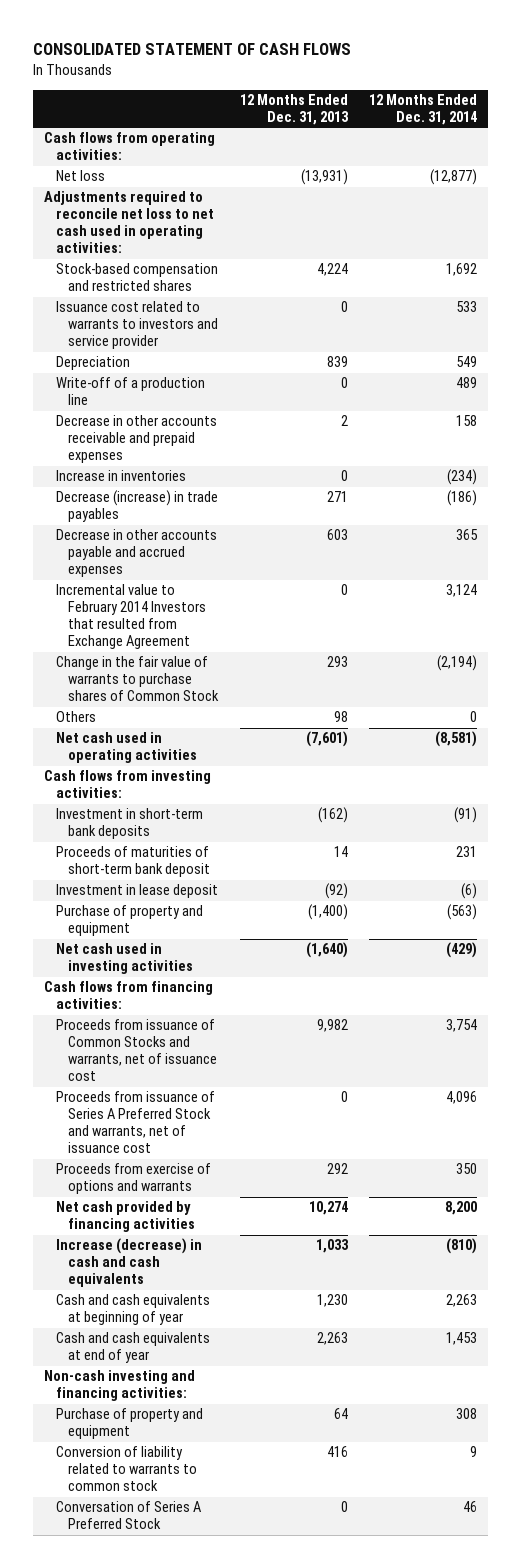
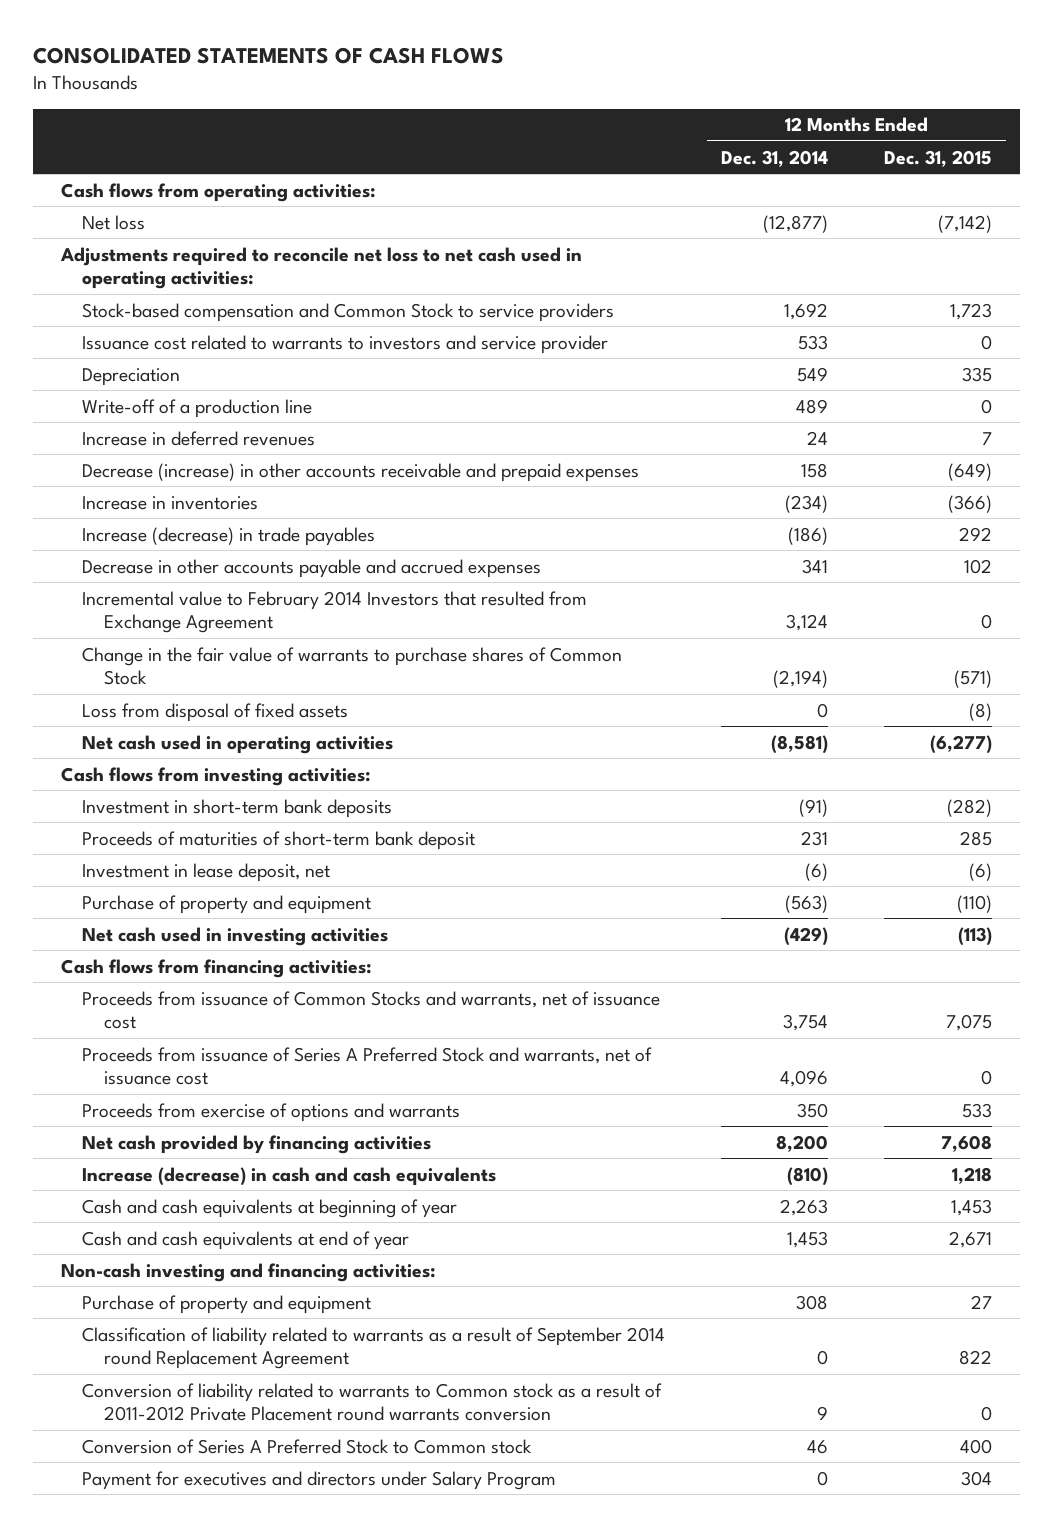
- CONSOLIDATED STATEMENT OF CASH FLOWS
+ CONSOLIDATED STATEMENTS OF CASH FLOWS
- | 12 Months Ended Dec. 31, 2013 | 12 Months Ended Dec. 31, 2014
+ | 12 Months Ended Dec. 31, 2014 | 12 Months Ended Dec. 31, 2015
- Stock-based compensation and restricted shares | 4,224 | 1,692
+ Stock-based compensation and Common Stock to service providers | 1,692 | 1,723
- Decrease in other accounts receivable and prepaid expenses | 2 | 158
+ Increase in deferred revenues | 24 | 7
+ Decrease (increase) in other accounts receivable and prepaid expenses | 158 | (649)
- Decrease (increase) in trade payables | 271 | (186)
- Decrease in other accounts payable and accrued expenses | 603 | 365
+ Increase (decrease) in trade payables | (186) | 292
+ Decrease in other accounts payable and accrued expenses | 341 | 102
- Others | 98 | 0
+ Loss from disposal of fixed assets | 0 | (8)
- Investment in lease deposit | (92) | (6)
+ Investment in lease deposit, net | (6) | (6)
- Conversion of liability related to warrants to common stock | 416 | 9
- Conversation of Series A Preferred Stock | 0 | 46
+ Classification of liability related to warrants as a result of September 2014 round Replacement Agreement | 0 | 822
+ Conversion of liability related to warrants to Common stock as a result of 2011-2012 Private Placement round warrants conversion | 9 | 0
+ Conversion of Series A Preferred Stock to Common stock | 46 | 400
+ Payment for executives and directors under Salary Program | 0 | 304

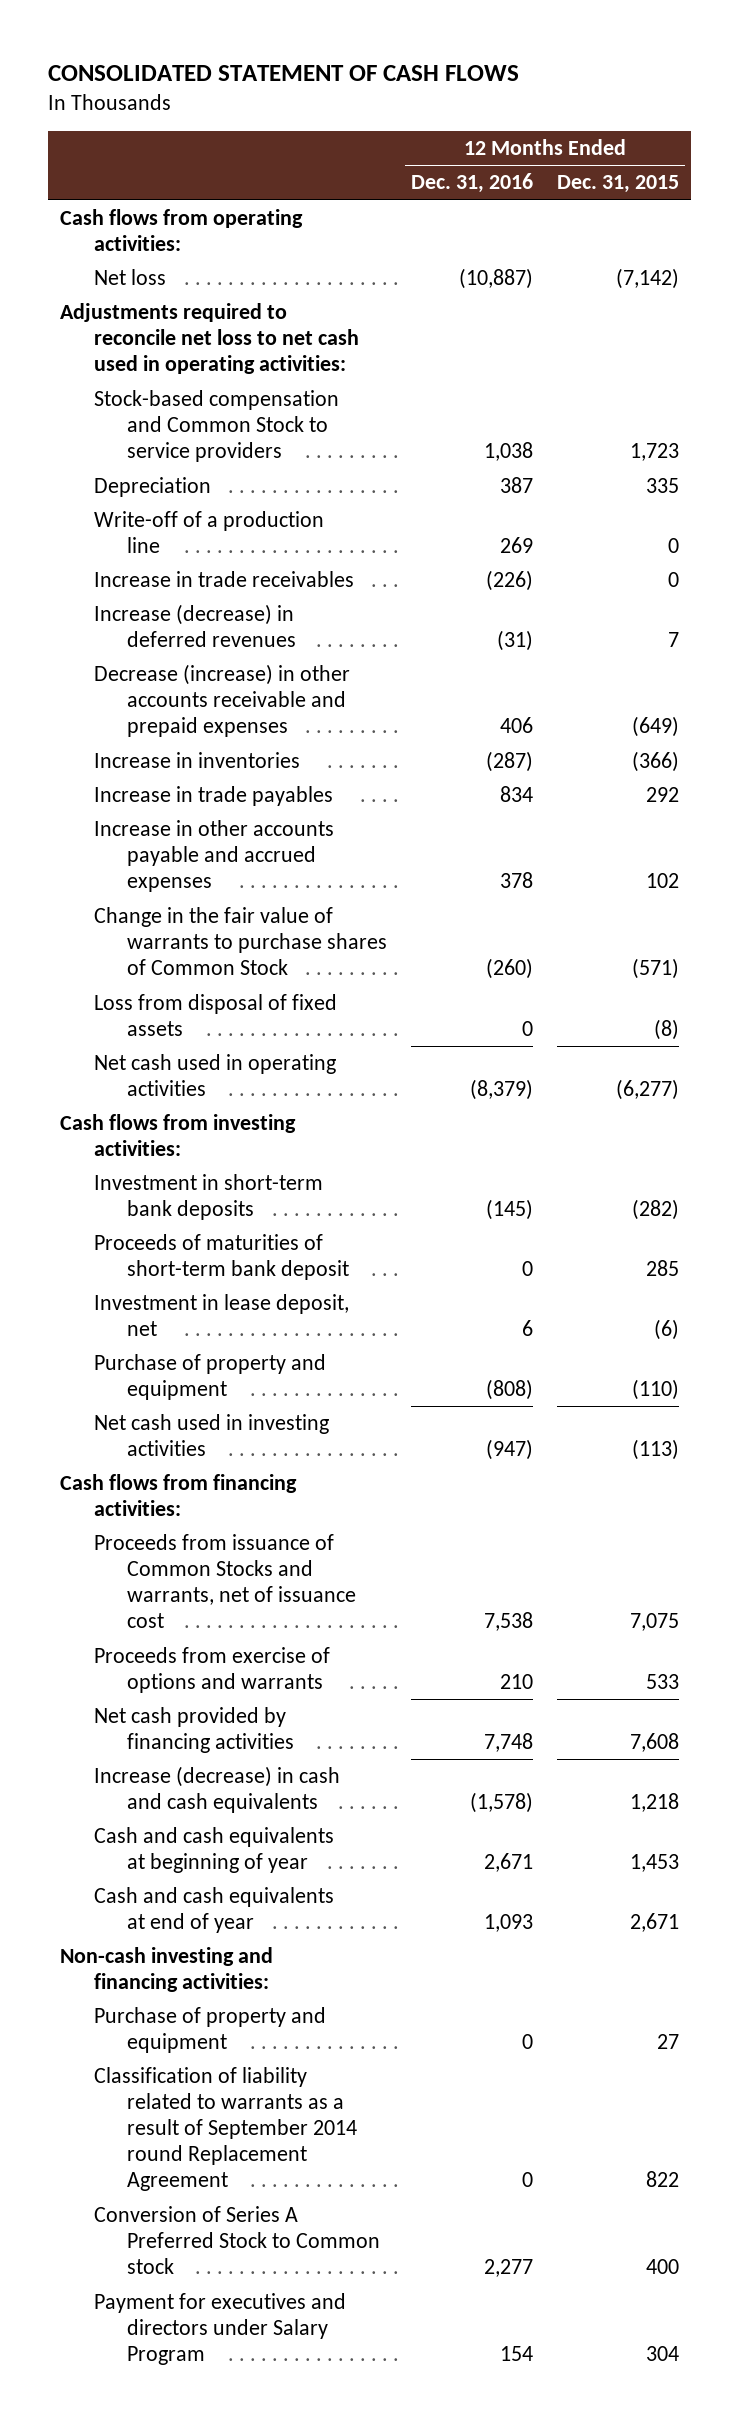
- CONSOLIDATED STATEMENTS OF CASH FLOWS
+ CONSOLIDATED STATEMENT OF CASH FLOWS
- | 12 Months Ended Dec. 31, 2014 | 12 Months Ended Dec. 31, 2015
+ | 12 Months Ended Dec. 31, 2016 | 12 Months Ended Dec. 31, 2015
- Issuance cost related to warrants to investors and service provider | 533 | 0
- Increase in deferred revenues | 24 | 7
+ Increase in trade receivables | (226) | 0
+ Increase (decrease) in deferred revenues | (31) | 7
- Increase (decrease) in trade payables | (186) | 292
- Decrease in other accounts payable and accrued expenses | 341 | 102
- Incremental value to February 2014 Investors that resulted from Exchange Agreement | 3,124 | 0
+ Increase in trade payables | 834 | 292
+ Increase in other accounts payable and accrued expenses | 378 | 102
- Proceeds from issuance of Series A Preferred Stock and warrants, net of issuance cost | 4,096 | 0
- Conversion of liability related to warrants to Common stock as a result of 2011-2012 Private Placement round warrants conversion | 9 | 0

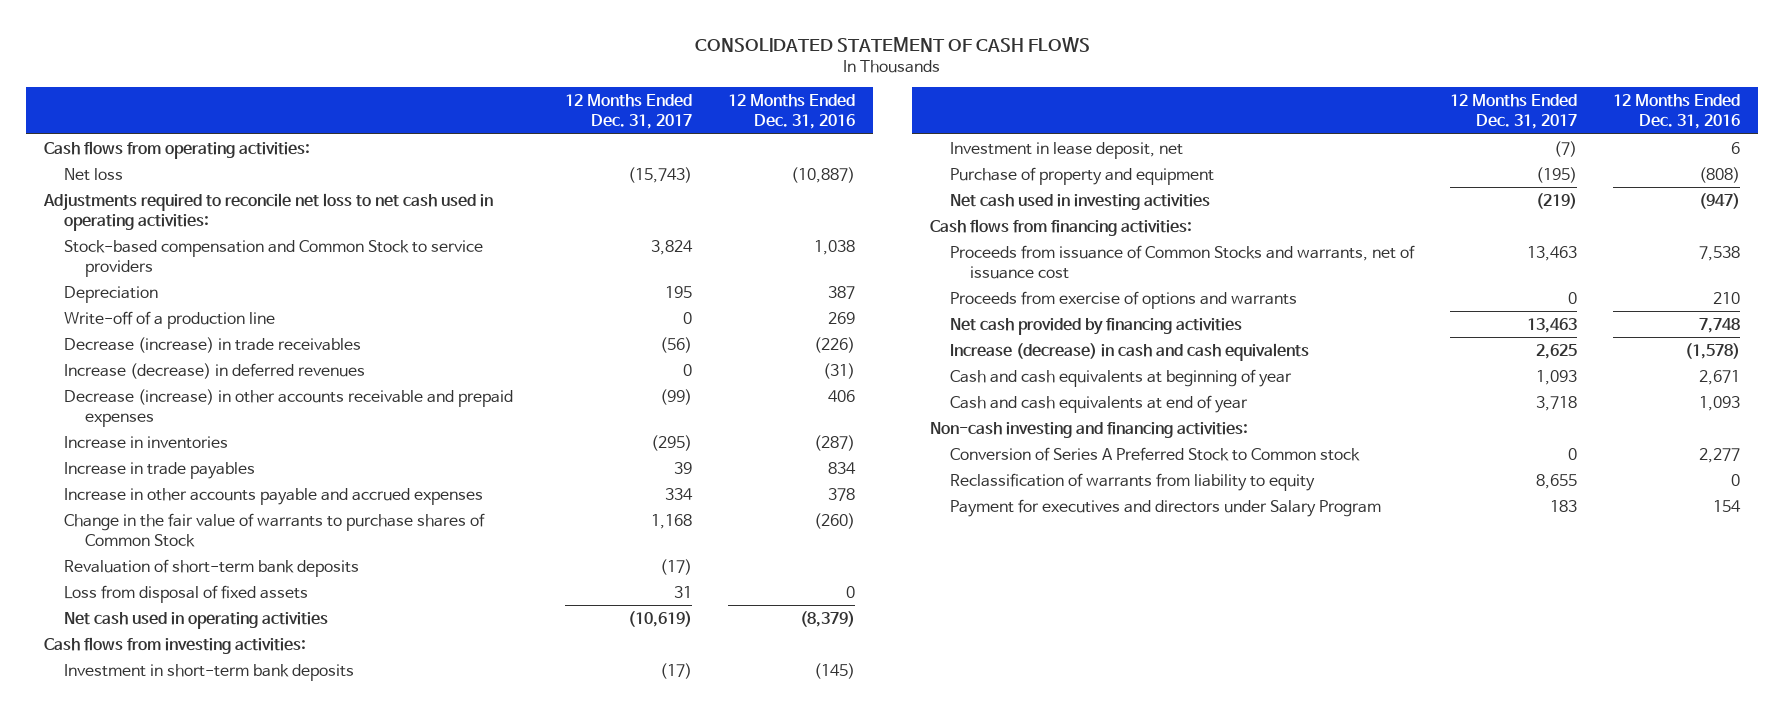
- | 12 Months Ended Dec. 31, 2016 | 12 Months Ended Dec. 31, 2015
+ | 12 Months Ended Dec. 31, 2017 | 12 Months Ended Dec. 31, 2016
- Increase in trade receivables | (226) | 0
+ Decrease (increase) in trade receivables | (56) | (226)
+ Revaluation of short-term bank deposits | (17) |
- Proceeds of maturities of short-term bank deposit | 0 | 285
- Purchase of property and equipment | 0 | 27
- Classification of liability related to warrants as a result of September 2014 round Replacement Agreement | 0 | 822
+ Reclassification of warrants from liability to equity | 8,655 | 0

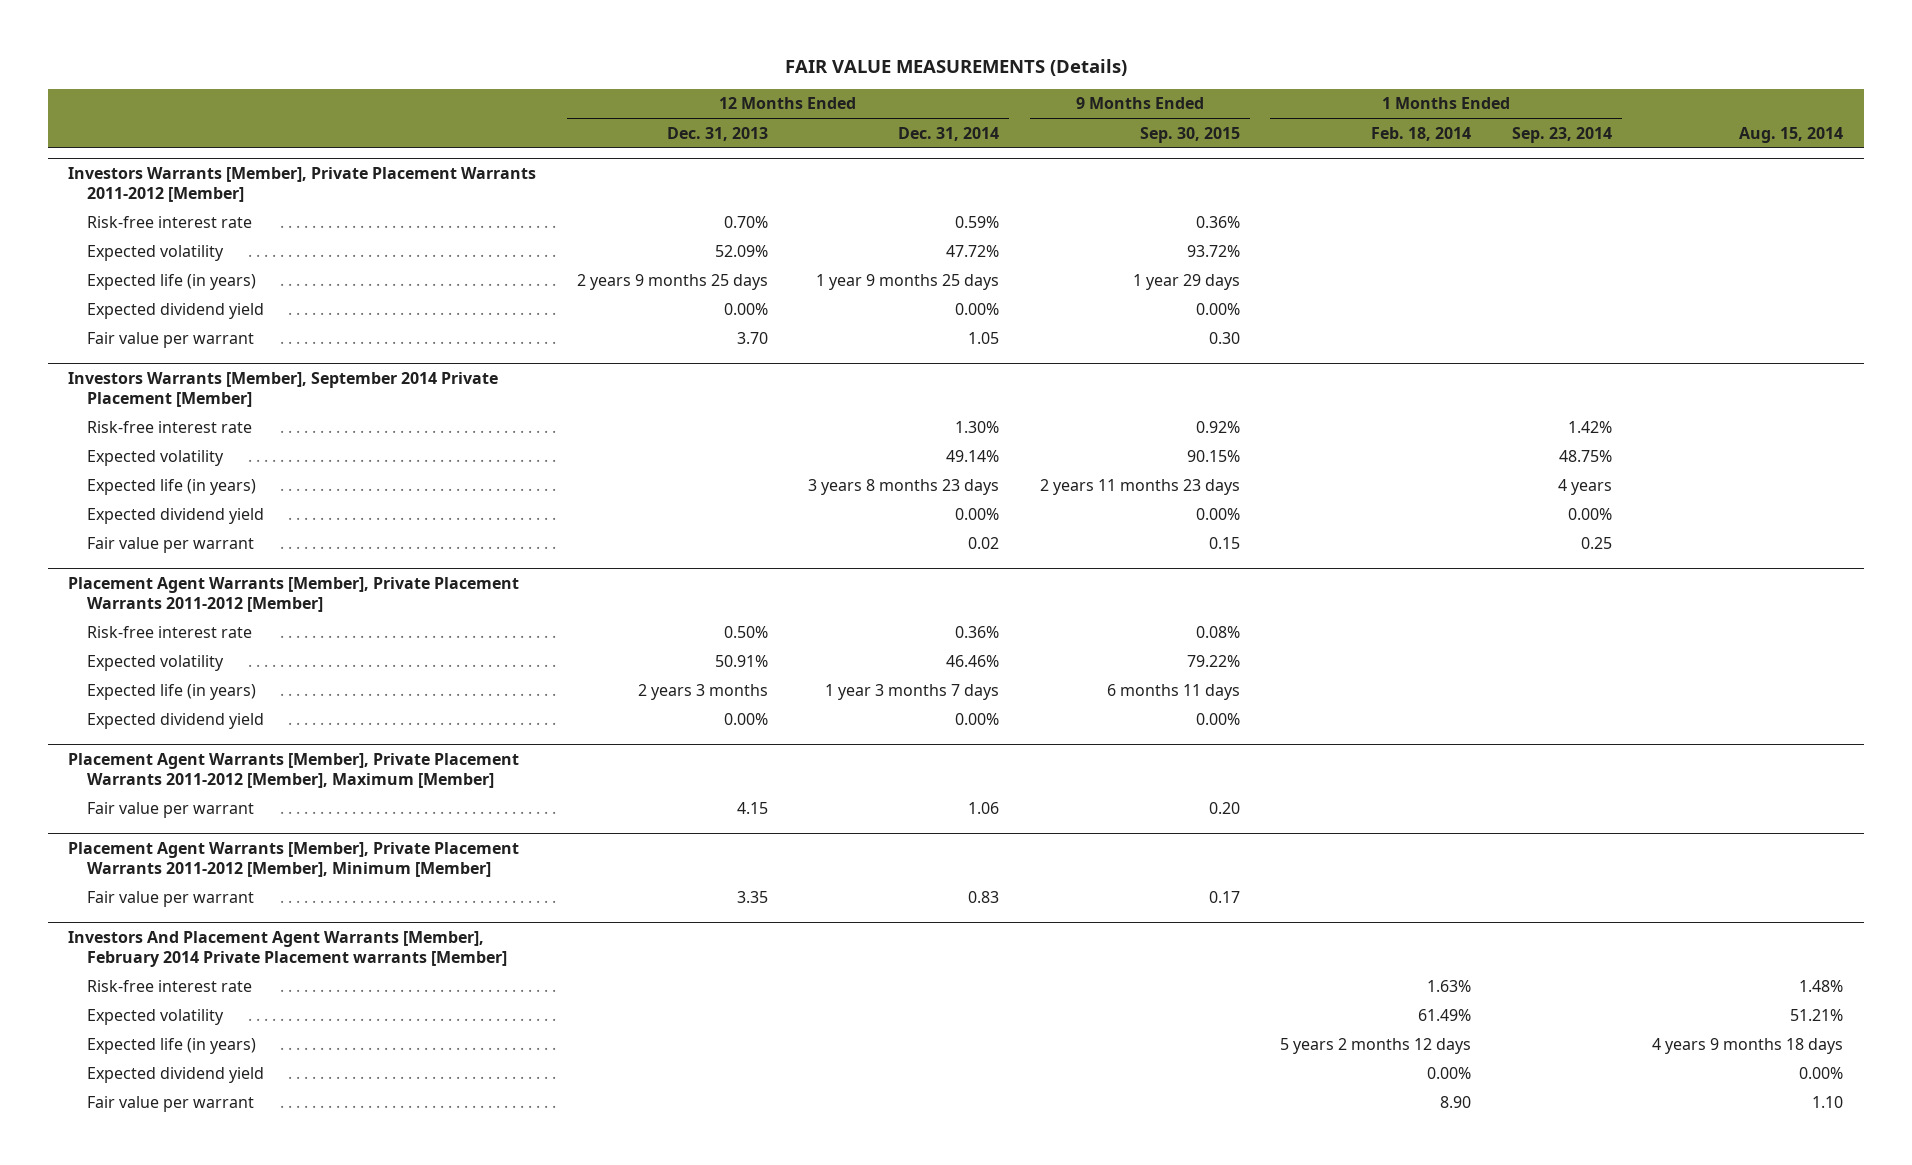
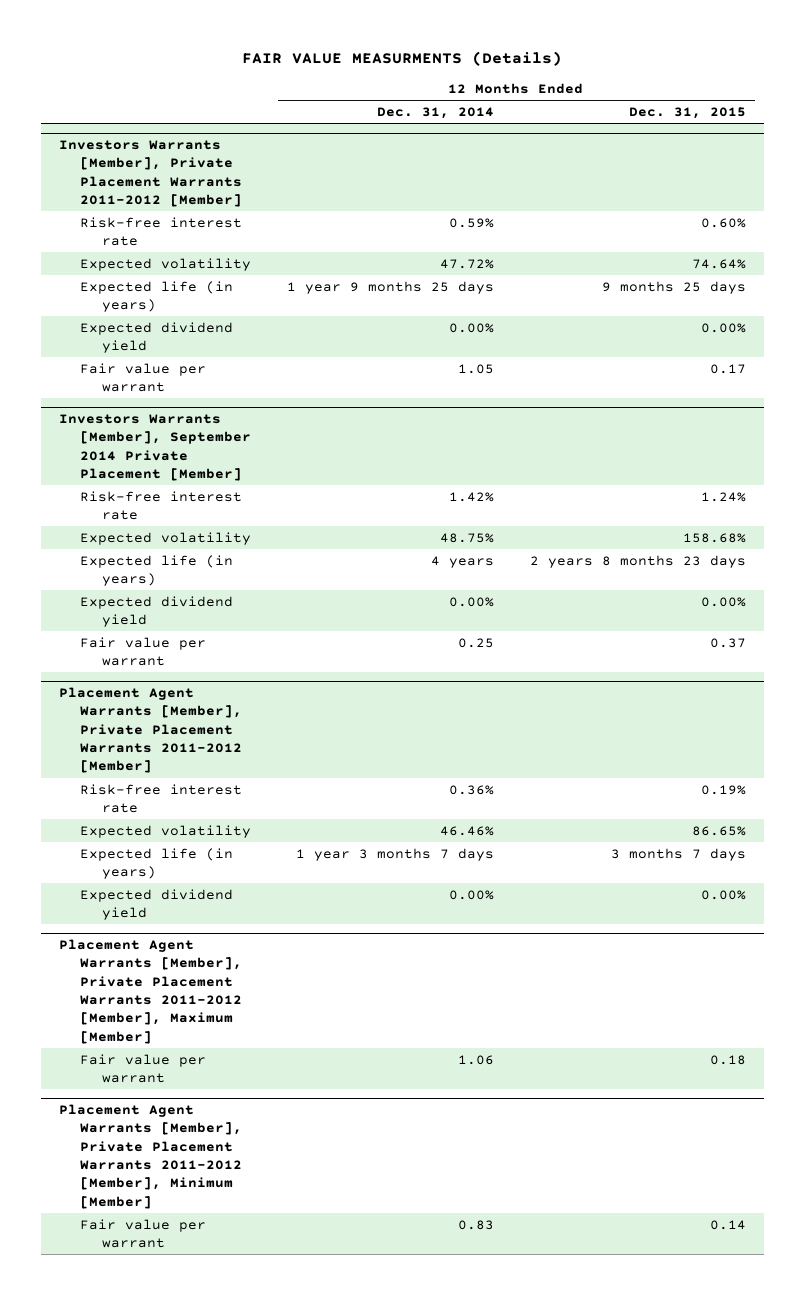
- FAIR VALUE MEASUREMENTS (Details)
+ FAIR VALUE MEASURMENTS (Details)
- | 12 Months Ended Dec. 31, 2013 | 12 Months Ended Dec. 31, 2014 | 9 Months Ended Sep. 30, 2015 | 1 Months Ended Feb. 18, 2014 | 1 Months Ended Sep. 23, 2014 | Aug. 15, 2014
+ | 12 Months Ended Dec. 31, 2014 | 12 Months Ended Dec. 31, 2015
@ Investors Warrants [Member], September 2014 Private Placement [Member]
- Risk-free interest rate | | 1.30% | 0.92% | | 1.42% |
- Expected volatility | | 49.14% | 90.15% | | 48.75% |
- Expected life (in years) | | 3 years 8 months 23 days | 2 years 11 months 23 days | | 4 years |
+ Risk-free interest rate | 1.42% | 1.24%
+ Expected volatility | 48.75% | 158.68%
+ Expected life (in years) | 4 years | 2 years 8 months 23 days
- Fair value per warrant | | 0.02 | 0.15 | | 0.25 |
+ Fair value per warrant | 0.25 | 0.37
- Investors And Placement Agent Warrants [Member], February 2014 Private Placement warrants [Member]
- Risk-free interest rate | | | | 1.63% | | 1.48%
- Expected volatility | | | | 61.49% | | 51.21%
- Expected life (in years) | | | | 5 years 2 months 12 days | | 4 years 9 months 18 days
- Expected dividend yield | | | | 0.00% | | 0.00%
- Fair value per warrant | | | | 8.90 | | 1.10

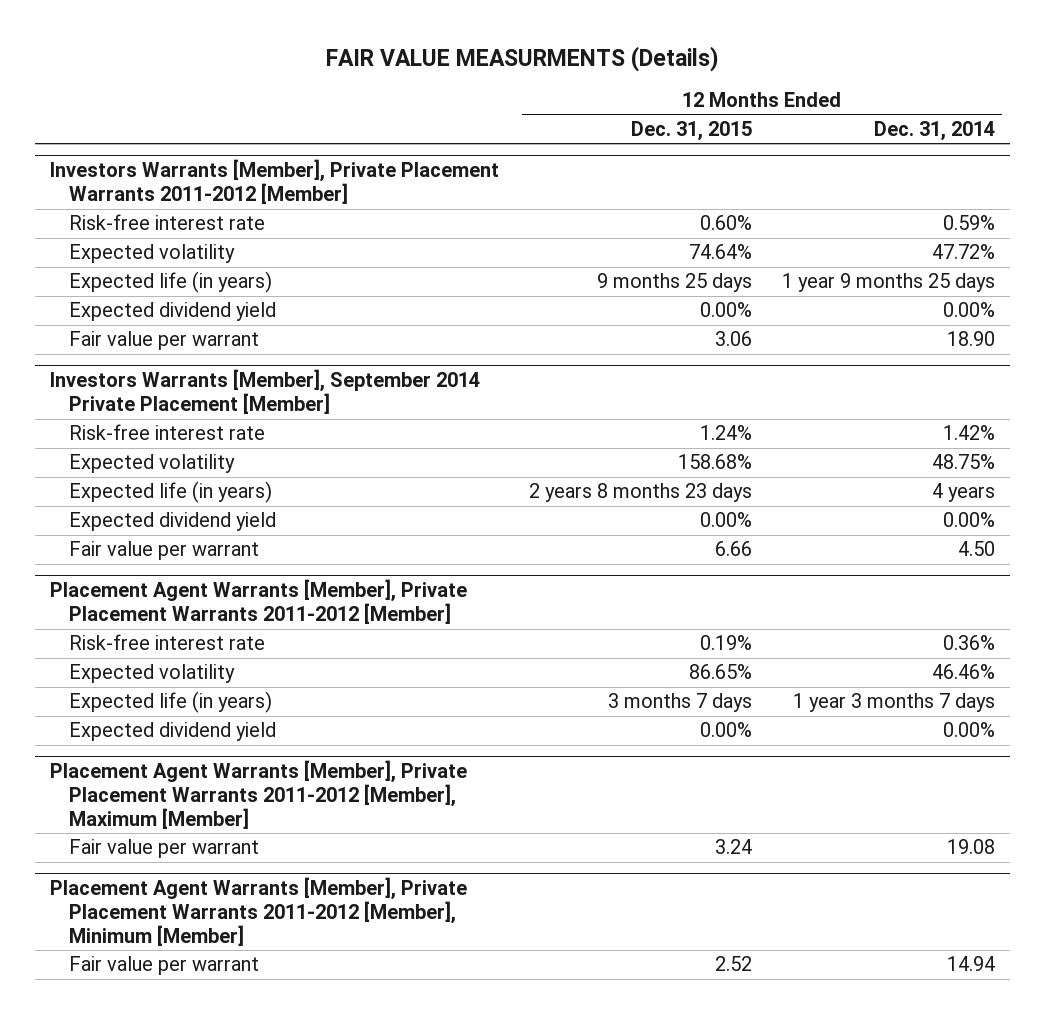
- | 12 Months Ended Dec. 31, 2014 | 12 Months Ended Dec. 31, 2015
+ | 12 Months Ended Dec. 31, 2015 | 12 Months Ended Dec. 31, 2014
@ Investors Warrants [Member], Private Placement Warrants 2011-2012 [Member]
- Fair value per warrant | 1.05 | 0.17
+ Fair value per warrant | 3.06 | 18.90
@ Investors Warrants [Member], September 2014 Private Placement [Member]
- Fair value per warrant | 0.25 | 0.37
+ Fair value per warrant | 6.66 | 4.50
@ Placement Agent Warrants [Member], Private Placement Warrants 2011-2012 [Member], Maximum [Member]
- Fair value per warrant | 1.06 | 0.18
+ Fair value per warrant | 3.24 | 19.08
@ Placement Agent Warrants [Member], Private Placement Warrants 2011-2012 [Member], Minimum [Member]
- Fair value per warrant | 0.83 | 0.14
+ Fair value per warrant | 2.52 | 14.94

